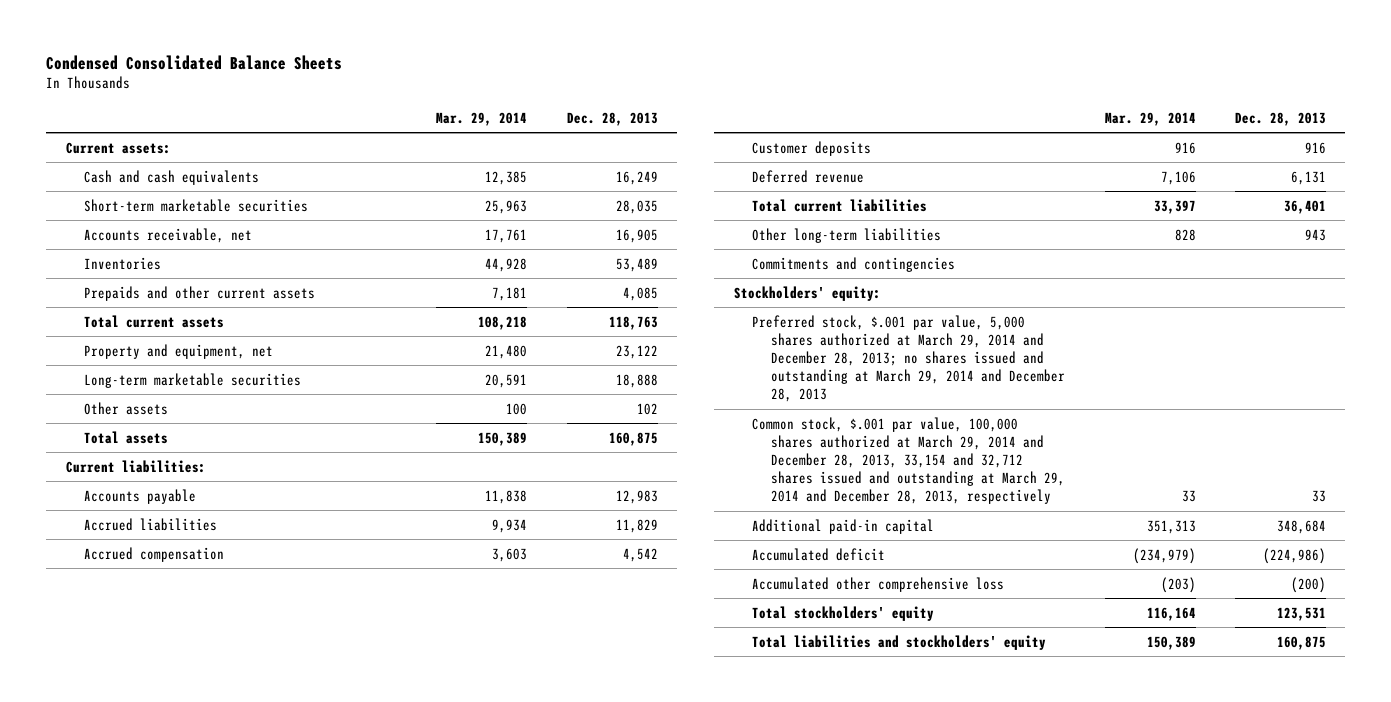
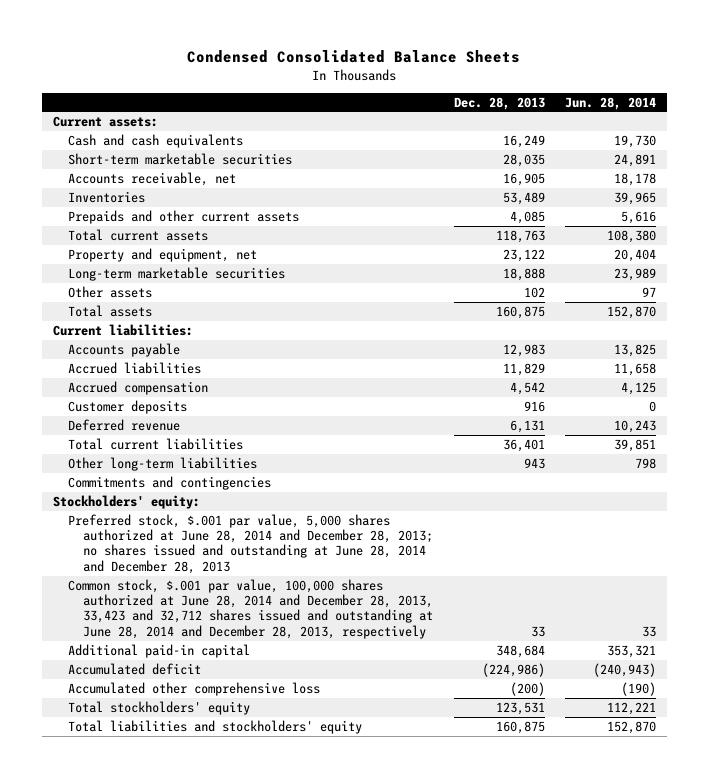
- | Mar. 29, 2014 | Dec. 28, 2013
+ | Dec. 28, 2013 | Jun. 28, 2014
- Preferred stock, $.001 par value, 5,000 shares authorized at March 29, 2014 and December 28, 2013; no shares issued and outstanding at March 29, 2014 and December 28, 2013
- Common stock, $.001 par value, 100,000 shares authorized at March 29, 2014 and December 28, 2013, 33,154 and 32,712 shares issued and outstanding at March 29, 2014 and December 28, 2013, respectively | 33 | 33
+ Preferred stock, $.001 par value, 5,000 shares authorized at June 28, 2014 and December 28, 2013; no shares issued and outstanding at June 28, 2014 and December 28, 2013
+ Common stock, $.001 par value, 100,000 shares authorized at June 28, 2014 and December 28, 2013, 33,423 and 32,712 shares issued and outstanding at June 28, 2014 and December 28, 2013, respectively | 33 | 33

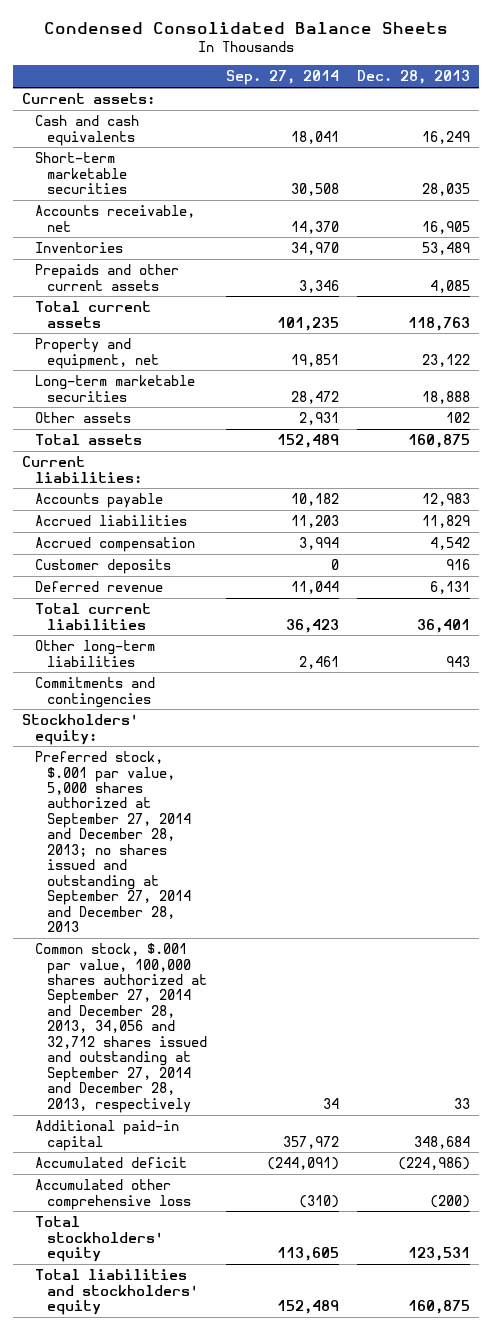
- | Dec. 28, 2013 | Jun. 28, 2014
+ | Sep. 27, 2014 | Dec. 28, 2013
- Preferred stock, $.001 par value, 5,000 shares authorized at June 28, 2014 and December 28, 2013; no shares issued and outstanding at June 28, 2014 and December 28, 2013
- Common stock, $.001 par value, 100,000 shares authorized at June 28, 2014 and December 28, 2013, 33,423 and 32,712 shares issued and outstanding at June 28, 2014 and December 28, 2013, respectively | 33 | 33
+ Preferred stock, $.001 par value, 5,000 shares authorized at September 27, 2014 and December 28, 2013; no shares issued and outstanding at September 27, 2014 and December 28, 2013
+ Common stock, $.001 par value, 100,000 shares authorized at September 27, 2014 and December 28, 2013, 34,056 and 32,712 shares issued and outstanding at September 27, 2014 and December 28, 2013, respectively | 34 | 33

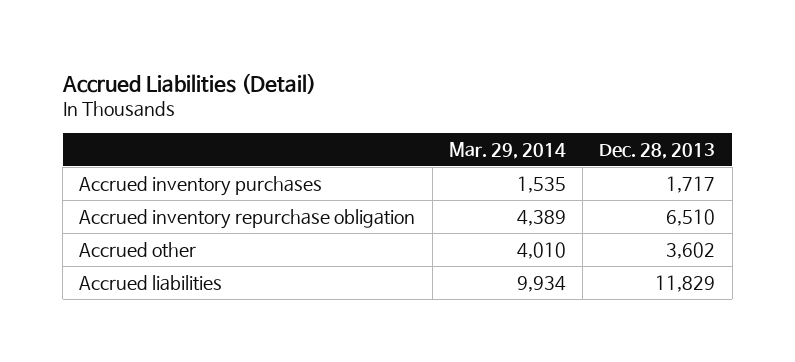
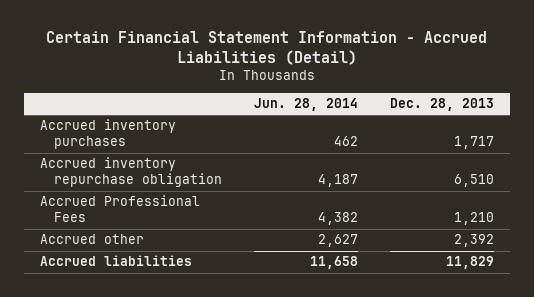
- Accrued Liabilities (Detail)
+ Certain Financial Statement Information - Accrued Liabilities (Detail)
- | Mar. 29, 2014 | Dec. 28, 2013
+ | Jun. 28, 2014 | Dec. 28, 2013
- Accrued other | 4,010 | 3,602
+ Accrued Professional Fees | 4,382 | 1,210
+ Accrued other | 2,627 | 2,392

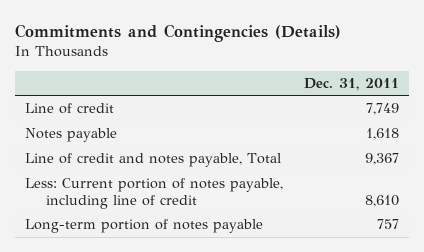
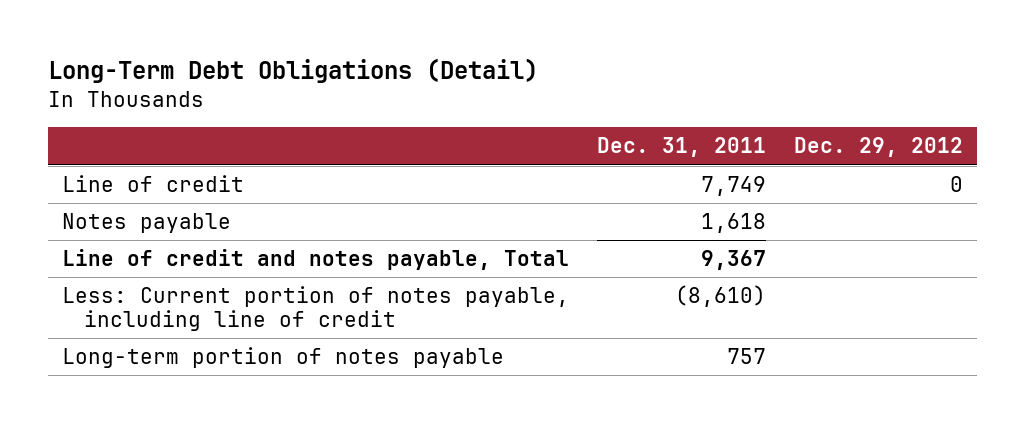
- Commitments and Contingencies (Details)
+ Long-Term Debt Obligations (Detail)
- | Dec. 31, 2011
+ | Dec. 31, 2011 | Dec. 29, 2012
- Less: Current portion of notes payable, including line of credit | 8,610
+ Less: Current portion of notes payable, including line of credit | (8,610) |

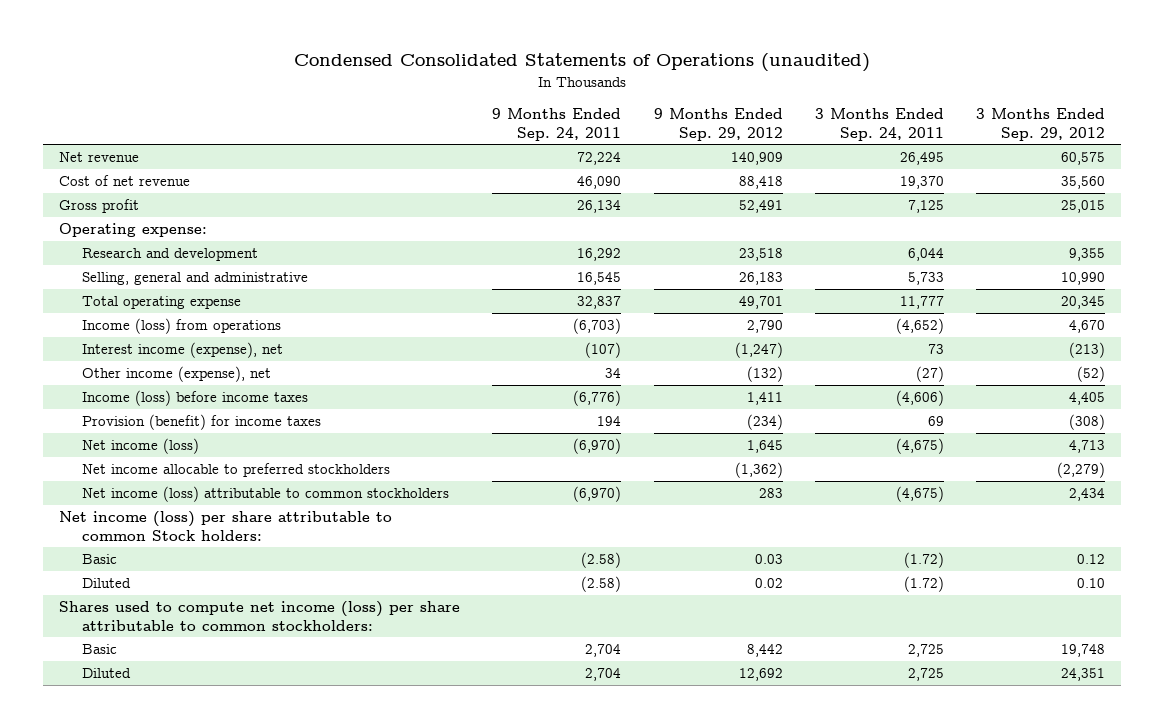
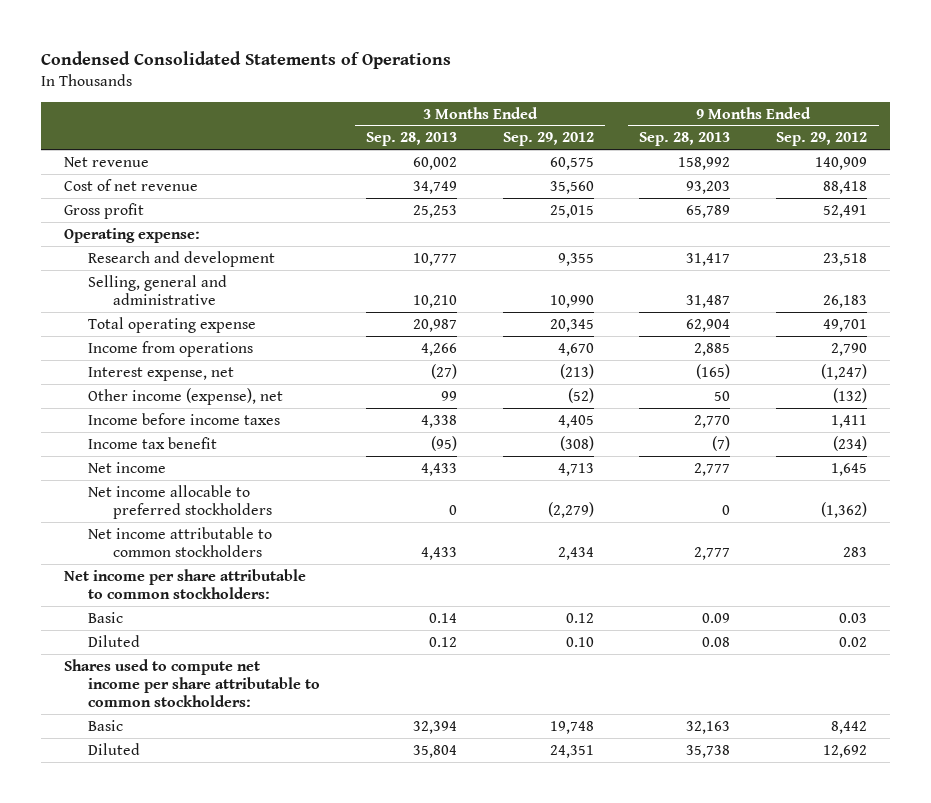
- Condensed Consolidated Statements of Operations (unaudited)
+ Condensed Consolidated Statements of Operations
- | 9 Months Ended Sep. 24, 2011 | 9 Months Ended Sep. 29, 2012 | 3 Months Ended Sep. 24, 2011 | 3 Months Ended Sep. 29, 2012
+ | 3 Months Ended Sep. 28, 2013 | 3 Months Ended Sep. 29, 2012 | 9 Months Ended Sep. 28, 2013 | 9 Months Ended Sep. 29, 2012
- Income (loss) from operations | (6,703) | 2,790 | (4,652) | 4,670
- Interest income (expense), net | (107) | (1,247) | 73 | (213)
+ Income from operations | 4,266 | 4,670 | 2,885 | 2,790
+ Interest expense, net | (27) | (213) | (165) | (1,247)
- Income (loss) before income taxes | (6,776) | 1,411 | (4,606) | 4,405
- Provision (benefit) for income taxes | 194 | (234) | 69 | (308)
- Net income (loss) | (6,970) | 1,645 | (4,675) | 4,713
+ Income before income taxes | 4,338 | 4,405 | 2,770 | 1,411
+ Income tax benefit | (95) | (308) | (7) | (234)
+ Net income | 4,433 | 4,713 | 2,777 | 1,645
- Net income (loss) attributable to common stockholders | (6,970) | 283 | (4,675) | 2,434
- Net income (loss) per share attributable to common Stock holders:
+ Net income attributable to common stockholders | 4,433 | 2,434 | 2,777 | 283
+ Net income per share attributable to common stockholders:
- Shares used to compute net income (loss) per share attributable to common stockholders:
+ Shares used to compute net income per share attributable to common stockholders:

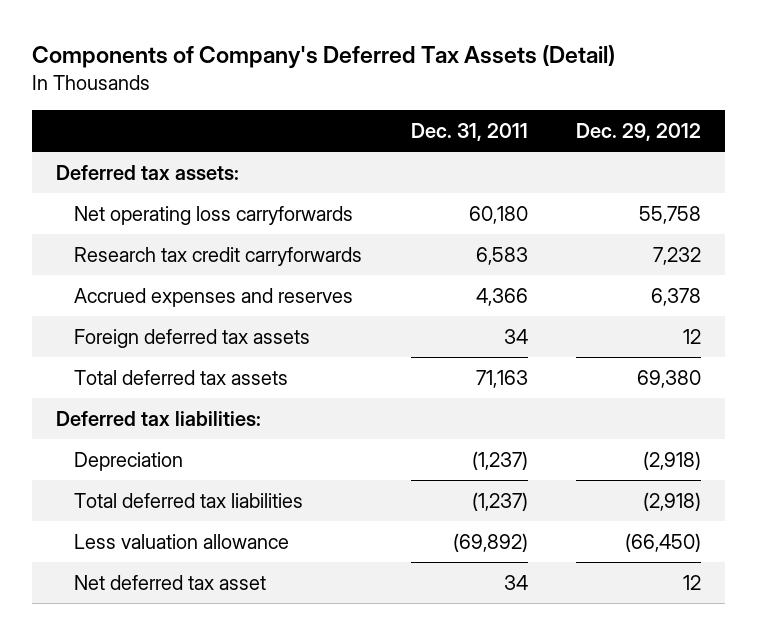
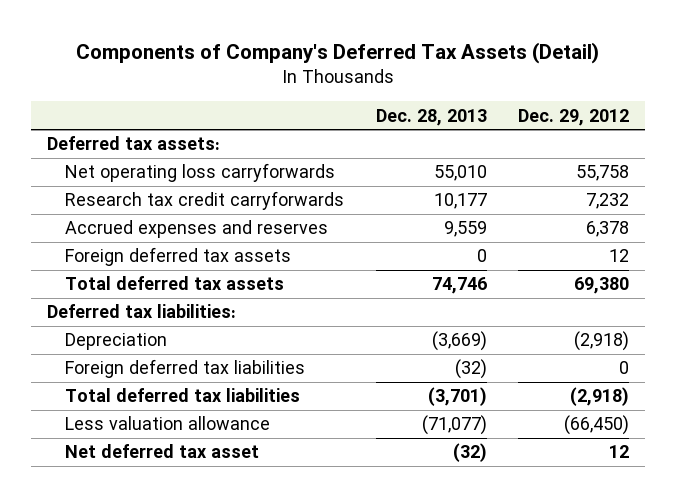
- | Dec. 31, 2011 | Dec. 29, 2012
+ | Dec. 28, 2013 | Dec. 29, 2012
+ Foreign deferred tax liabilities | (32) | 0

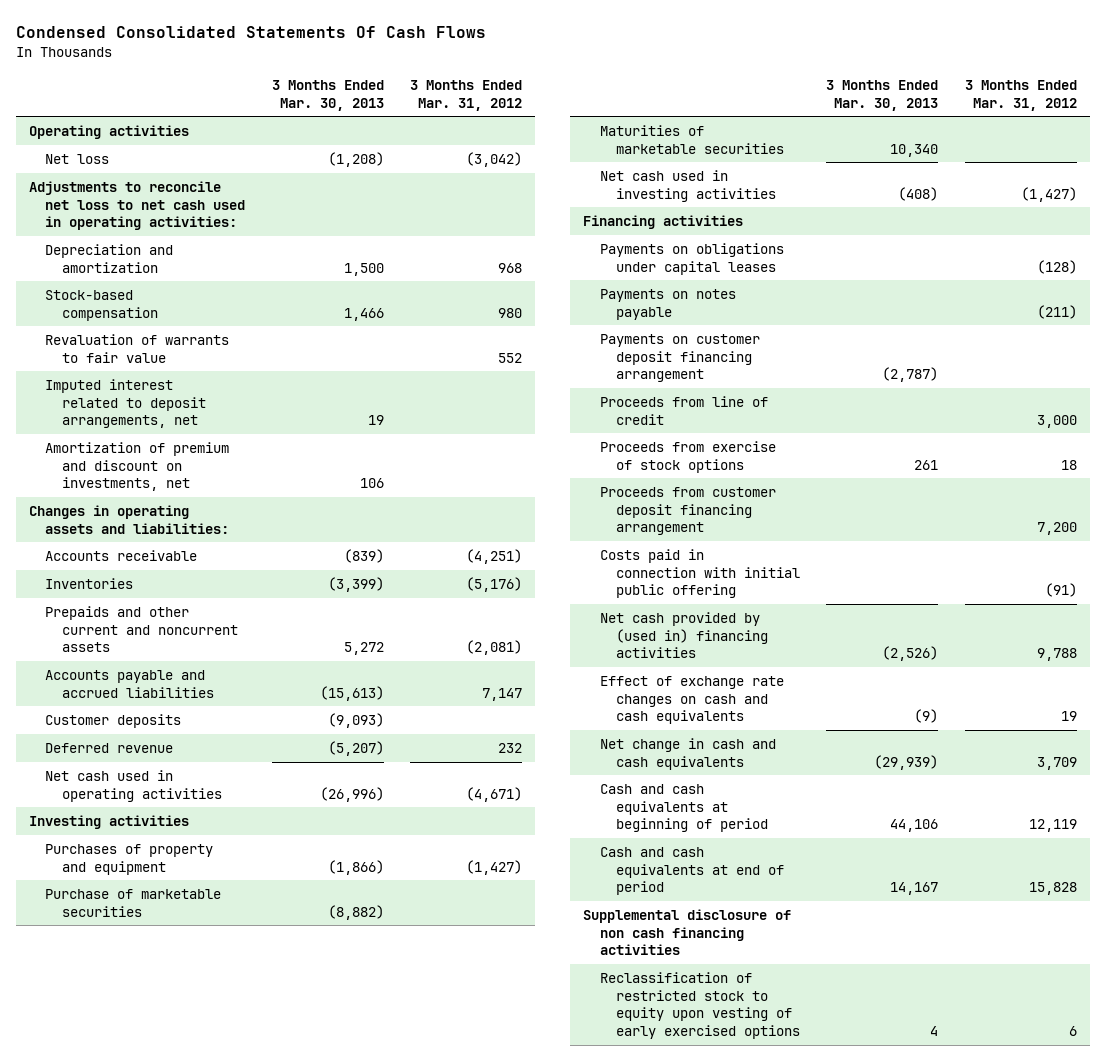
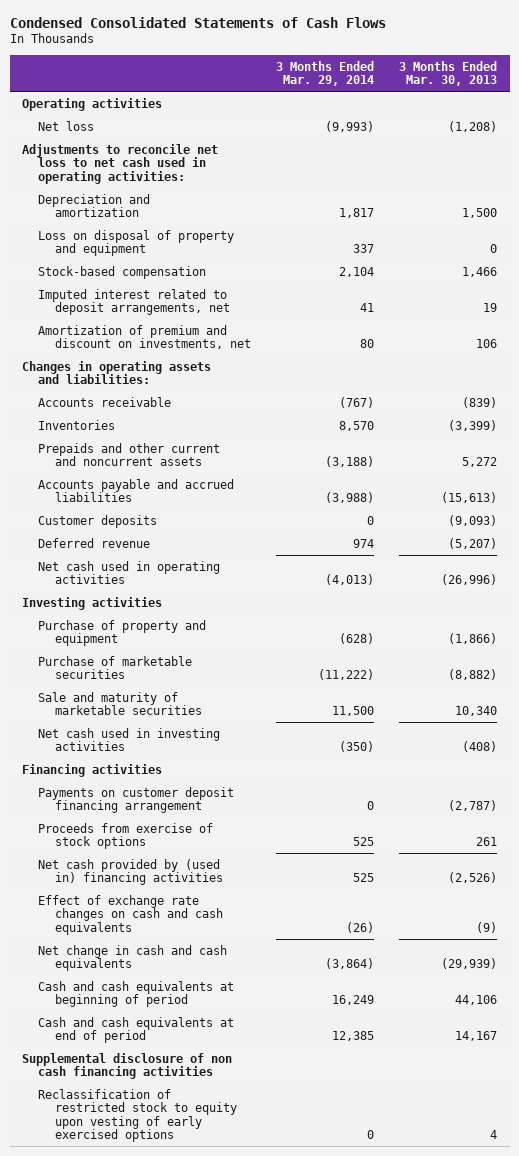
- Condensed Consolidated Statements Of Cash Flows
+ Condensed Consolidated Statements of Cash Flows
- | 3 Months Ended Mar. 30, 2013 | 3 Months Ended Mar. 31, 2012
+ | 3 Months Ended Mar. 29, 2014 | 3 Months Ended Mar. 30, 2013
+ Loss on disposal of property and equipment | 337 | 0
- Revaluation of warrants to fair value | | 552
- Purchases of property and equipment | (1,866) | (1,427)
+ Purchase of property and equipment | (628) | (1,866)
- Maturities of marketable securities | 10,340 |
+ Sale and maturity of marketable securities | 11,500 | 10,340
- Payments on obligations under capital leases | | (128)
- Payments on notes payable | | (211)
- Proceeds from line of credit | | 3,000
- Proceeds from customer deposit financing arrangement | | 7,200
- Costs paid in connection with initial public offering | | (91)

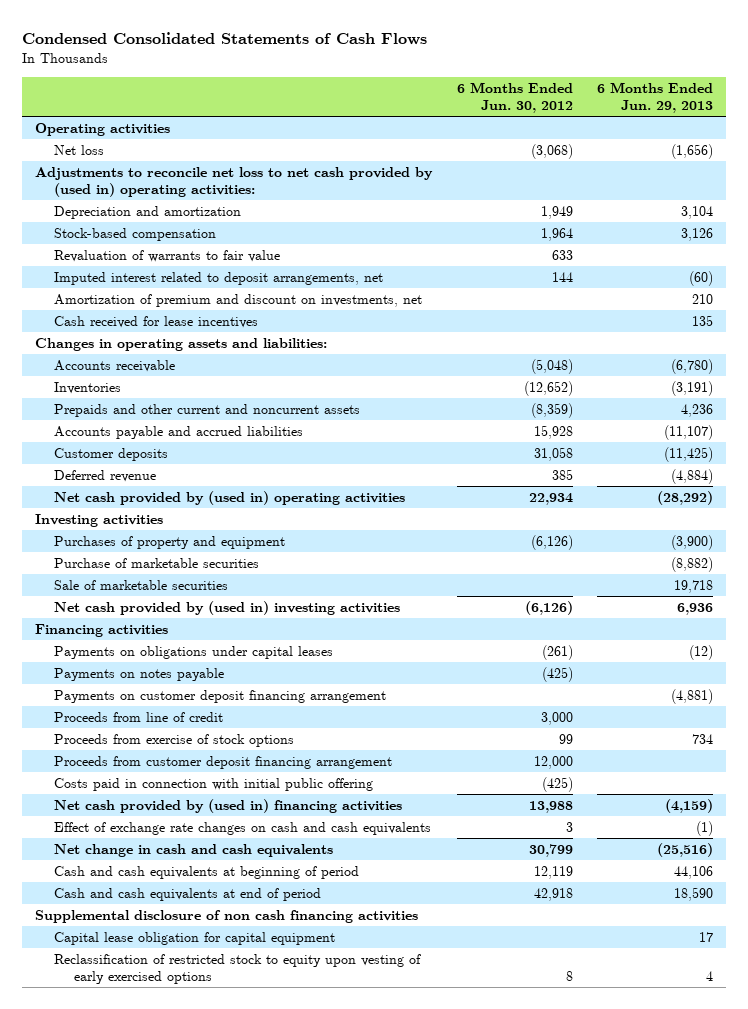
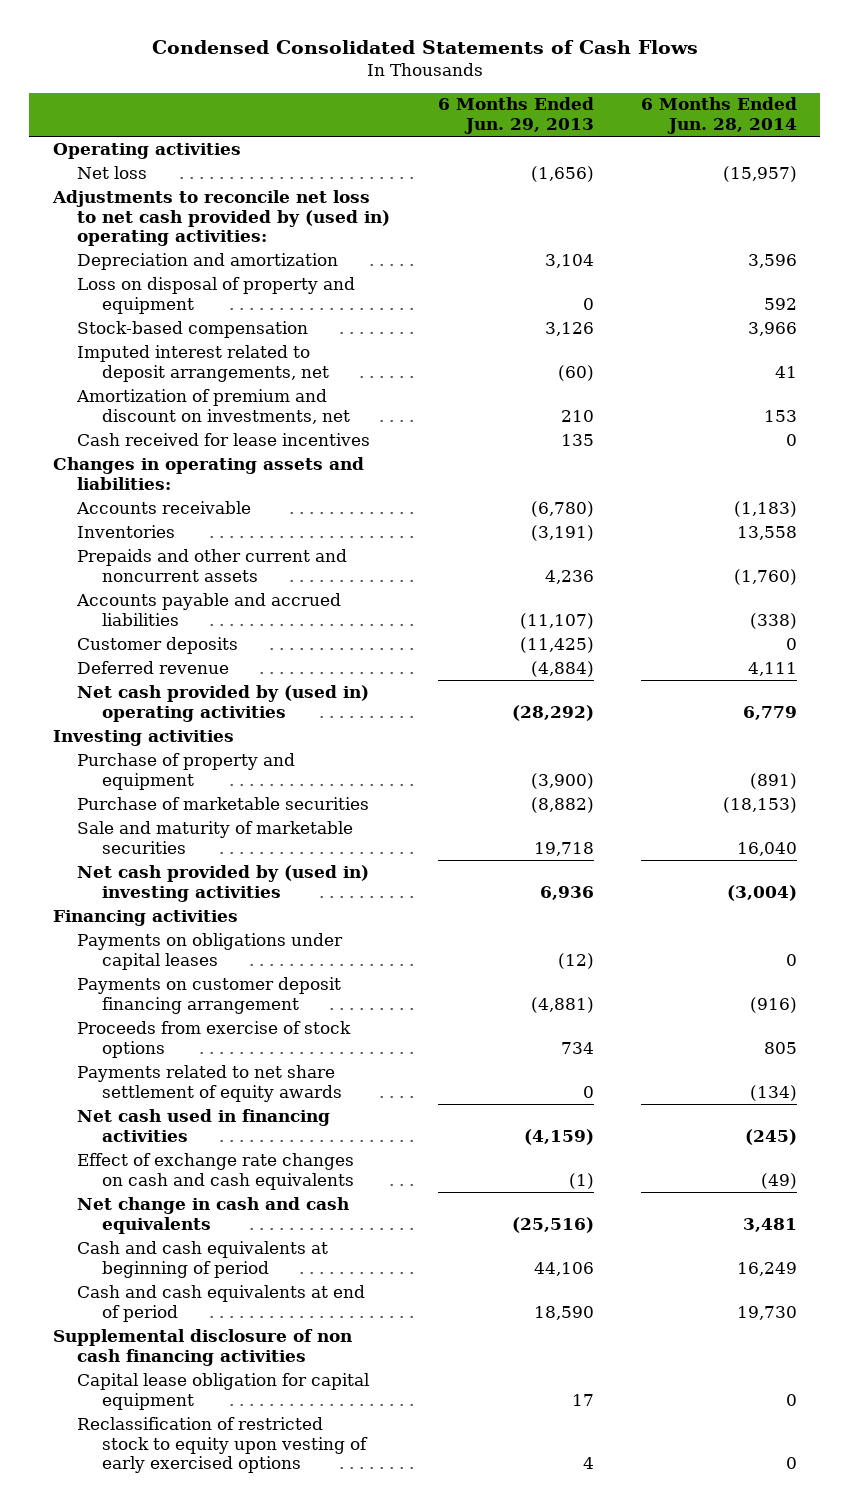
- | 6 Months Ended Jun. 30, 2012 | 6 Months Ended Jun. 29, 2013
+ | 6 Months Ended Jun. 29, 2013 | 6 Months Ended Jun. 28, 2014
+ Loss on disposal of property and equipment | 0 | 592
- Revaluation of warrants to fair value | 633 |
- Purchases of property and equipment | (6,126) | (3,900)
+ Purchase of property and equipment | (3,900) | (891)
- Sale of marketable securities | | 19,718
+ Sale and maturity of marketable securities | 19,718 | 16,040
- Payments on notes payable | (425) |
- Proceeds from line of credit | 3,000 |
- Proceeds from customer deposit financing arrangement | 12,000 |
- Costs paid in connection with initial public offering | (425) |
- Net cash provided by (used in) financing activities | 13,988 | (4,159)
+ Payments related to net share settlement of equity awards | 0 | (134)
+ Net cash used in financing activities | (4,159) | (245)

